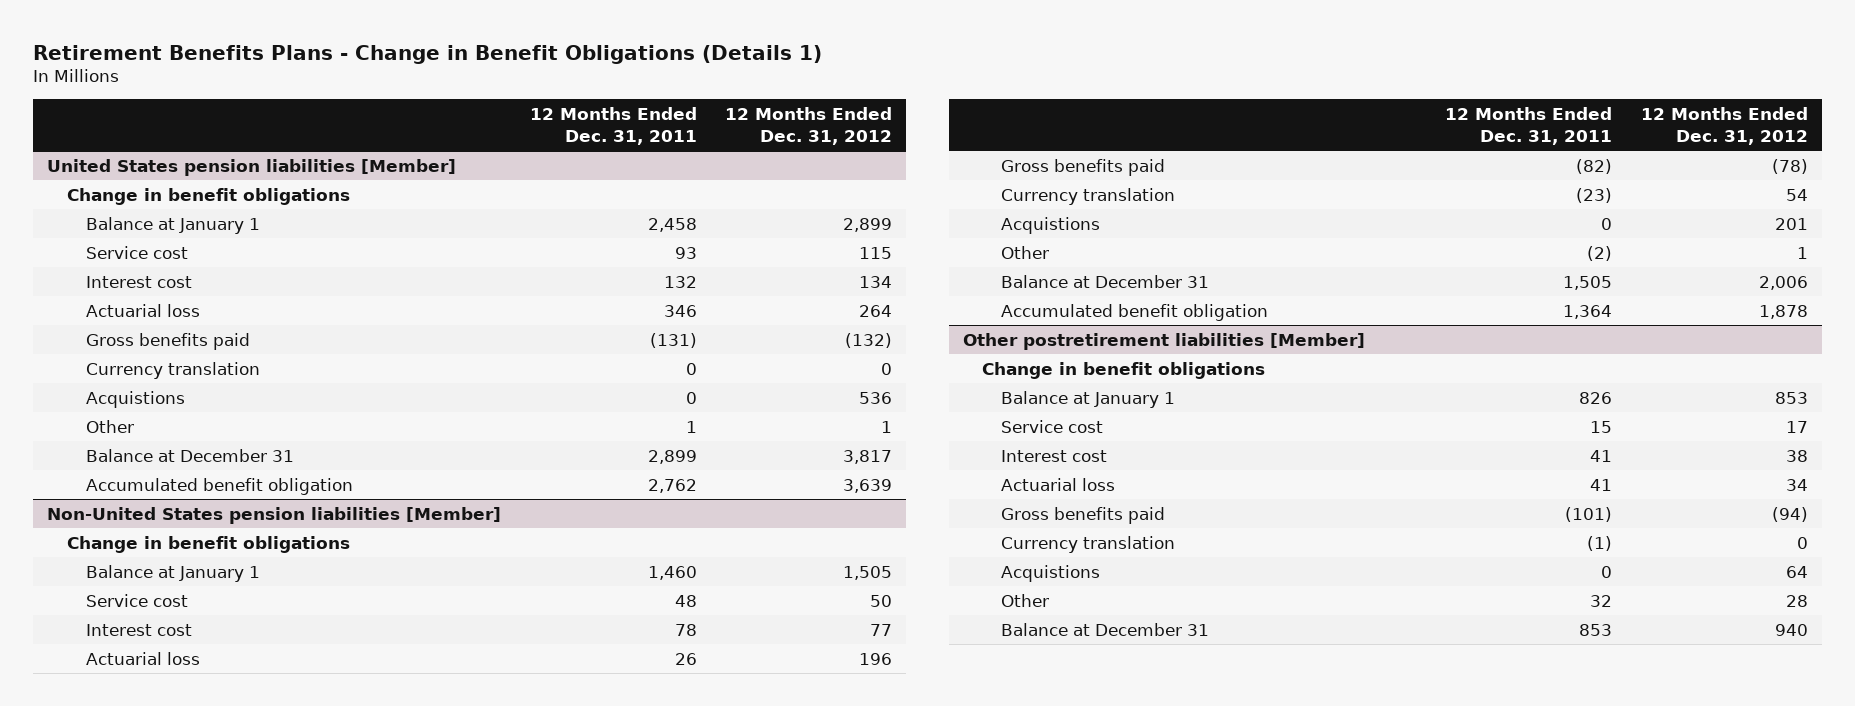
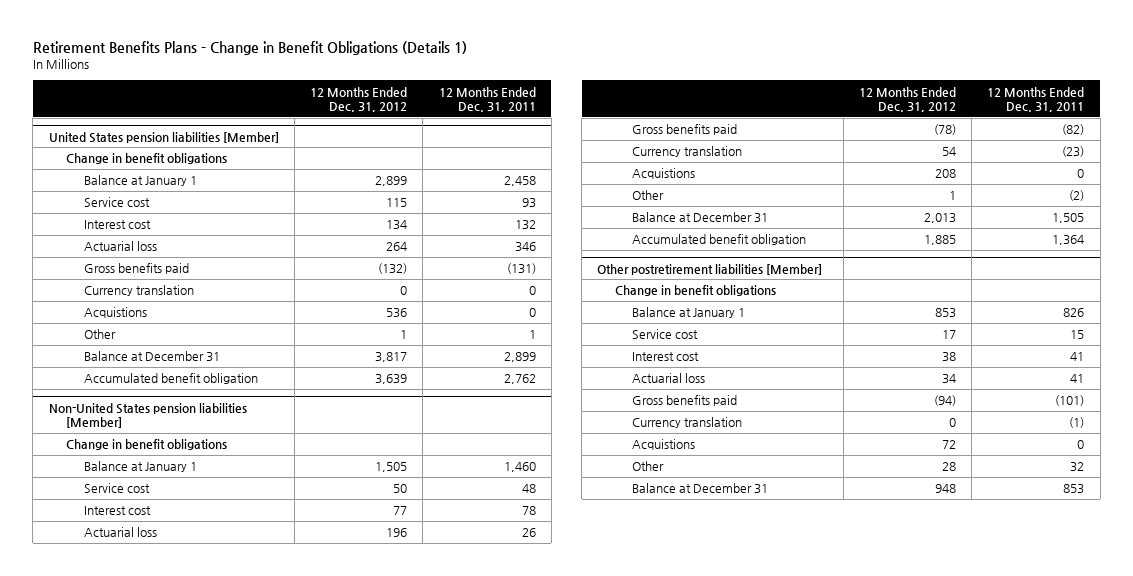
- | 12 Months Ended Dec. 31, 2011 | 12 Months Ended Dec. 31, 2012
+ | 12 Months Ended Dec. 31, 2012 | 12 Months Ended Dec. 31, 2011
@ Non-United States pension liabilities [Member]
- Acquistions | 0 | 201
+ Acquistions | 208 | 0
- Balance at December 31 | 1,505 | 2,006
- Accumulated benefit obligation | 1,364 | 1,878
+ Balance at December 31 | 2,013 | 1,505
+ Accumulated benefit obligation | 1,885 | 1,364
@ Other postretirement liabilities [Member]
- Acquistions | 0 | 64
+ Acquistions | 72 | 0
- Balance at December 31 | 853 | 940
+ Balance at December 31 | 948 | 853

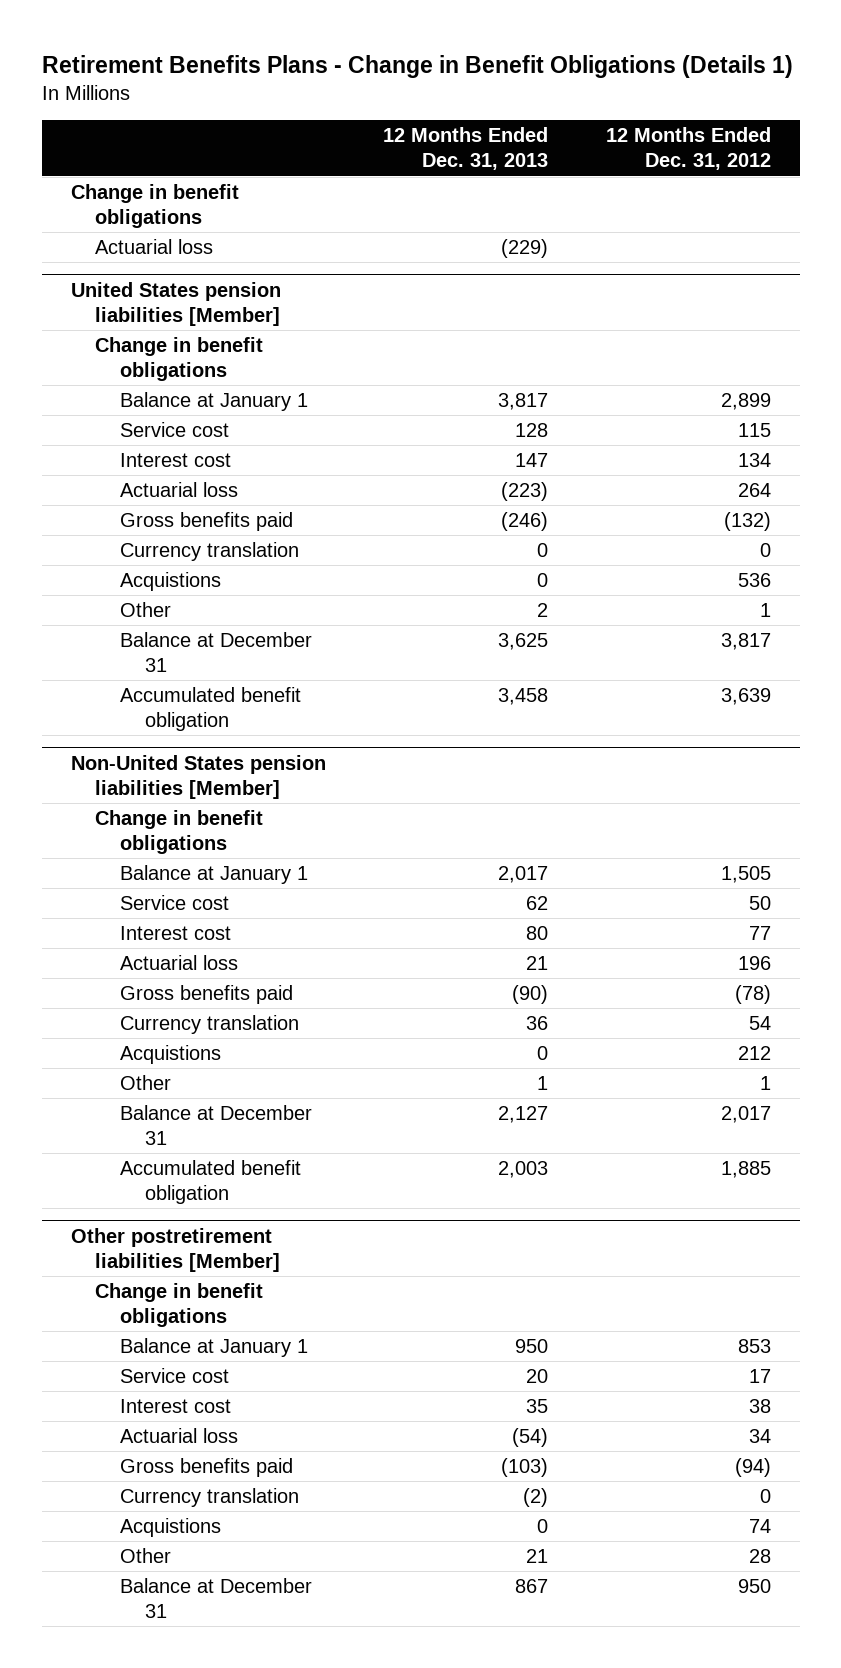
- | 12 Months Ended Dec. 31, 2012 | 12 Months Ended Dec. 31, 2011
+ | 12 Months Ended Dec. 31, 2013 | 12 Months Ended Dec. 31, 2012
+ Change in benefit obligations
+ Actuarial loss | (229) |
@ Non-United States pension liabilities [Member]
- Acquistions | 208 | 0
+ Acquistions | 0 | 212
- Balance at December 31 | 2,013 | 1,505
+ Balance at December 31 | 2,127 | 2,017
@ Other postretirement liabilities [Member]
- Acquistions | 72 | 0
+ Acquistions | 0 | 74
- Balance at December 31 | 948 | 853
+ Balance at December 31 | 867 | 950

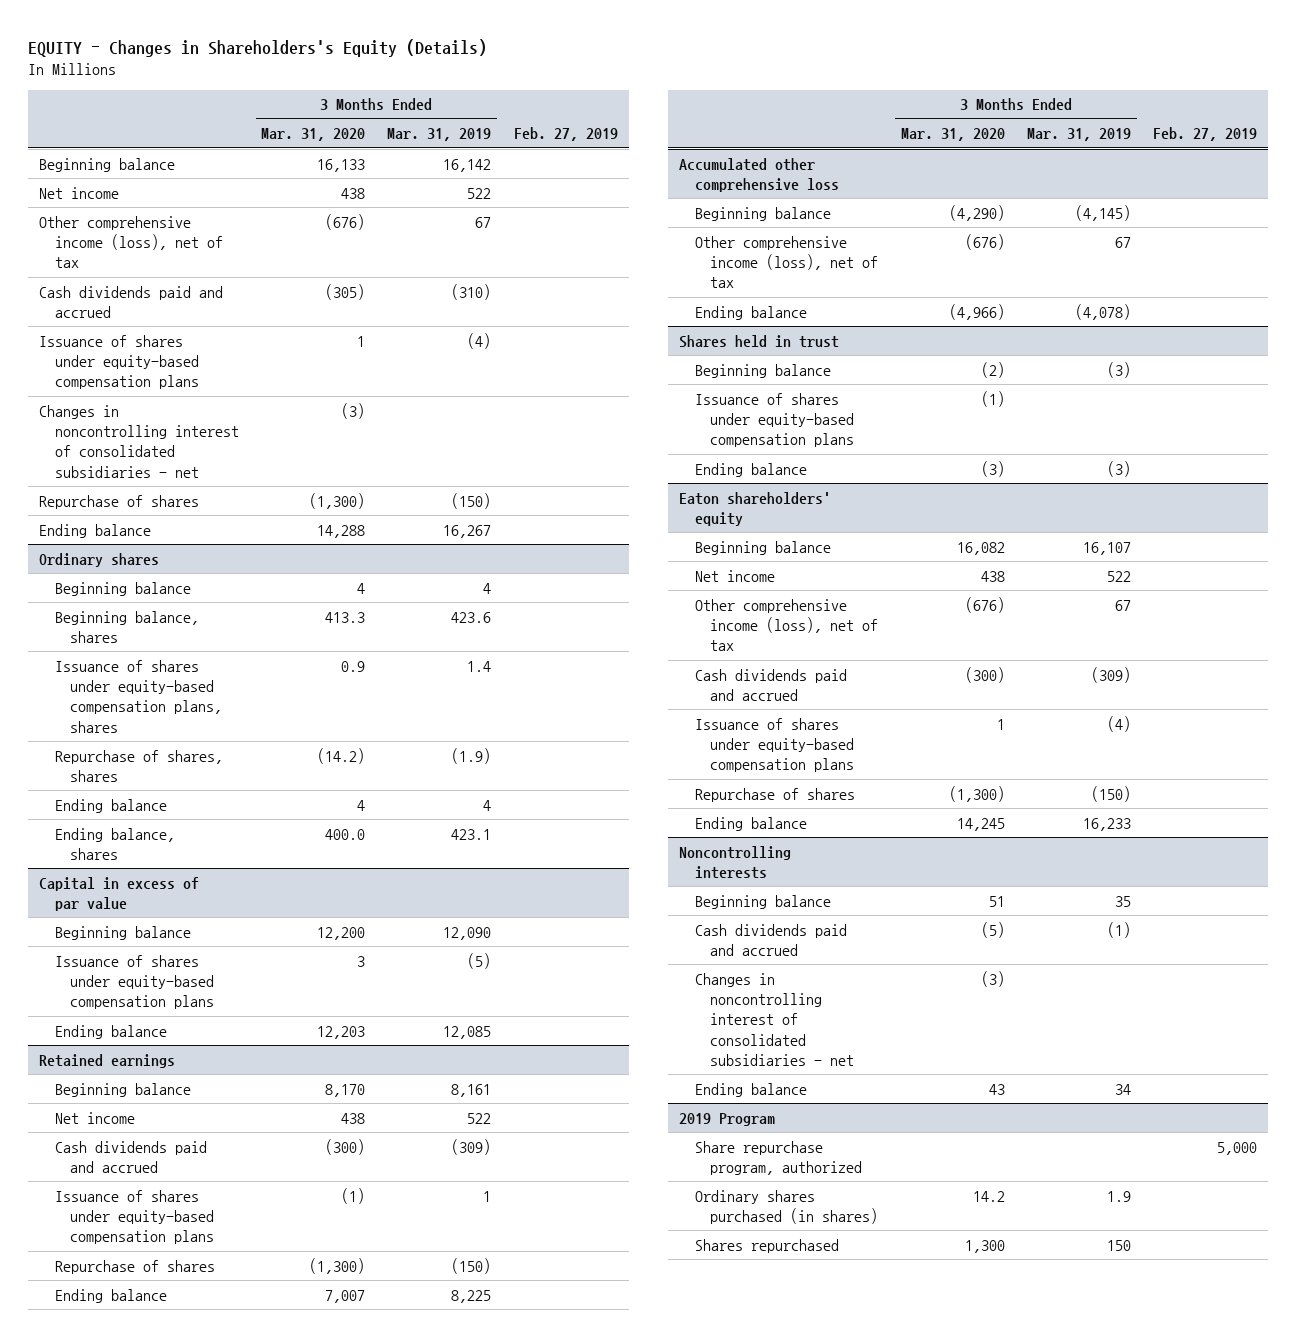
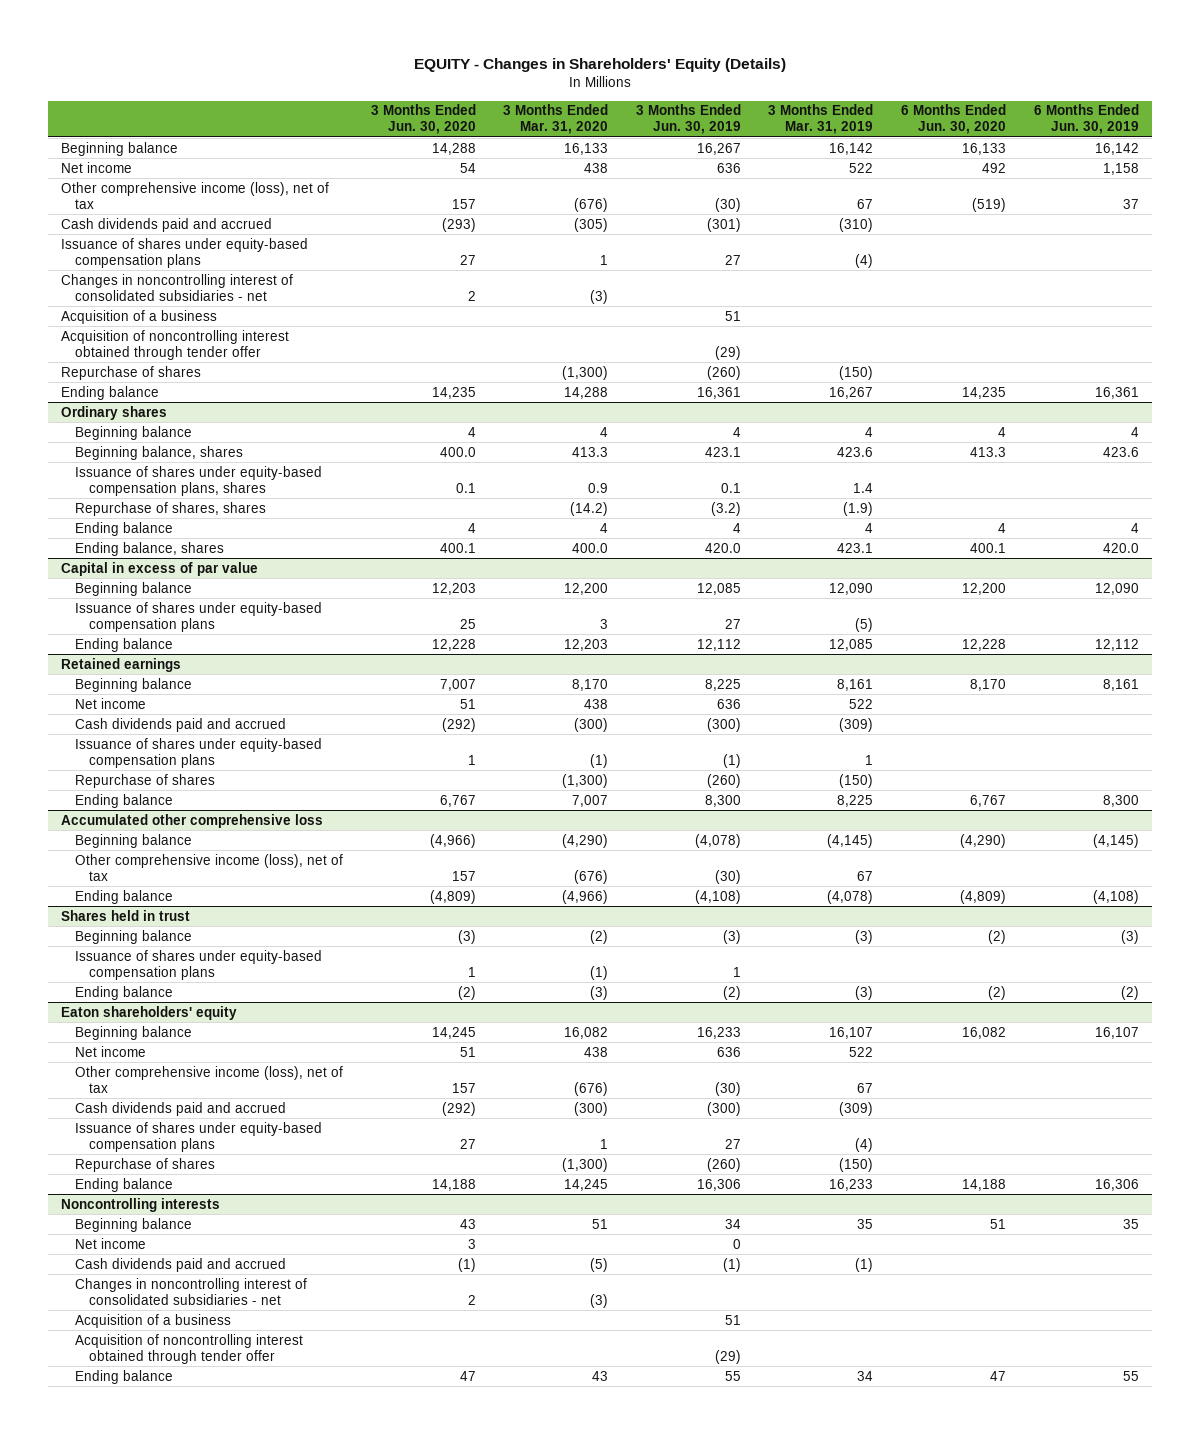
- EQUITY - Changes in Shareholders's Equity (Details)
+ EQUITY - Changes in Shareholders' Equity (Details)
- | 3 Months Ended Mar. 31, 2020 | 3 Months Ended Mar. 31, 2019 | Feb. 27, 2019
+ | 3 Months Ended Jun. 30, 2020 | 3 Months Ended Mar. 31, 2020 | 3 Months Ended Jun. 30, 2019 | 3 Months Ended Mar. 31, 2019 | 6 Months Ended Jun. 30, 2020 | 6 Months Ended Jun. 30, 2019
+ Acquisition of a business | | | 51 | | |
+ Acquisition of noncontrolling interest obtained through tender offer | | | (29) | | |
@ Noncontrolling interests
+ Net income | 3 | | 0 | | |
+ Acquisition of a business | | | 51 | | |
+ Acquisition of noncontrolling interest obtained through tender offer | | | (29) | | |
- 2019 Program
- Share repurchase program, authorized | | | 5,000
- Ordinary shares purchased (in shares) | 14.2 | 1.9 |
- Shares repurchased | 1,300 | 150 |

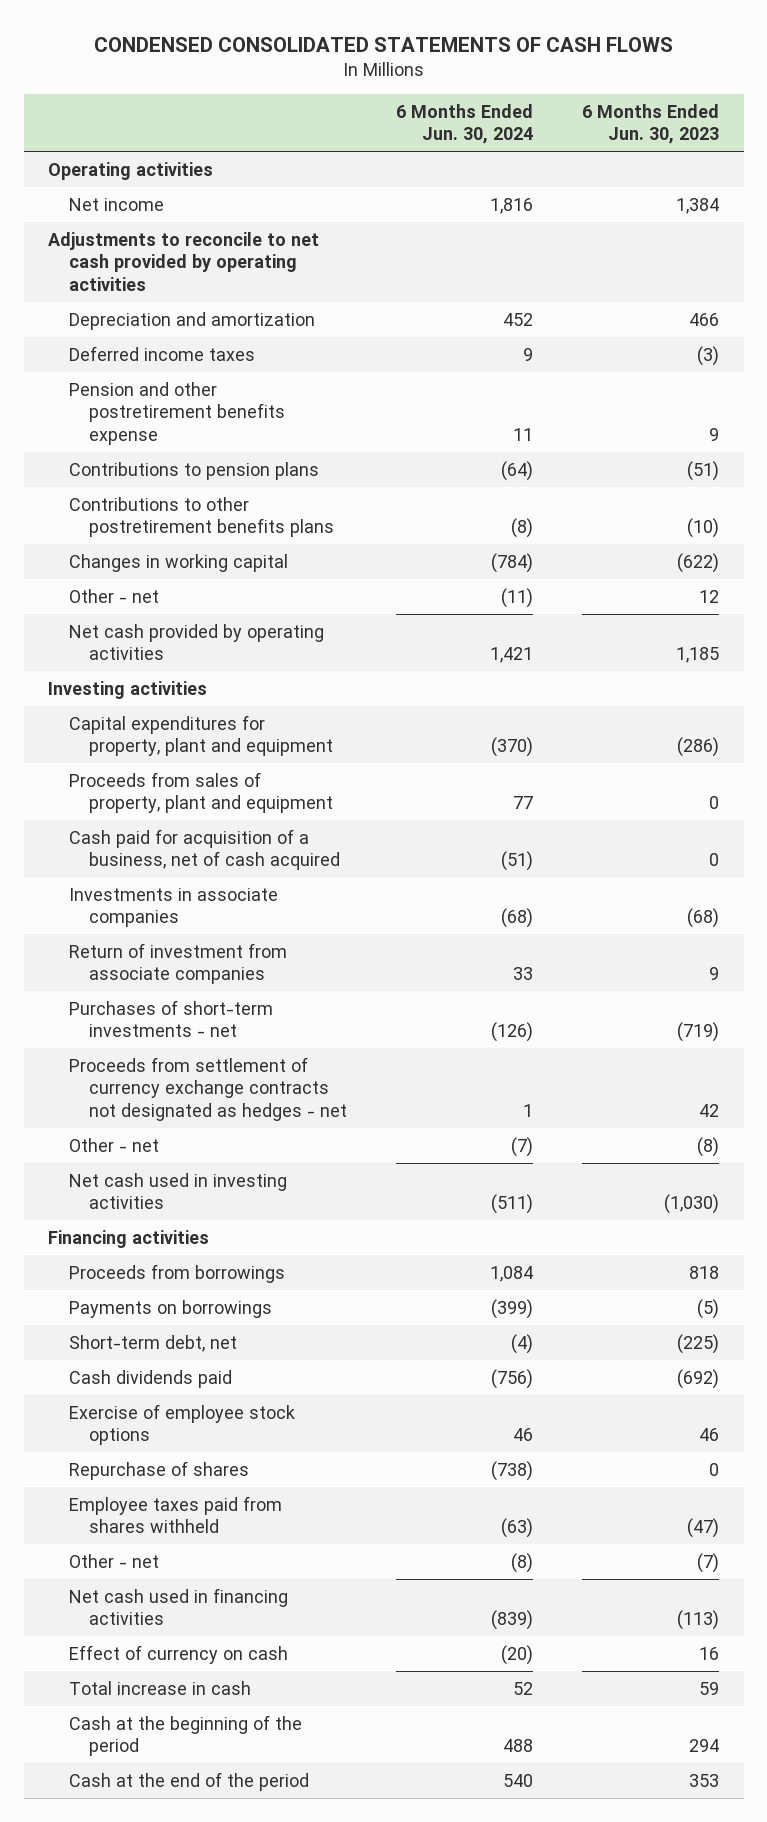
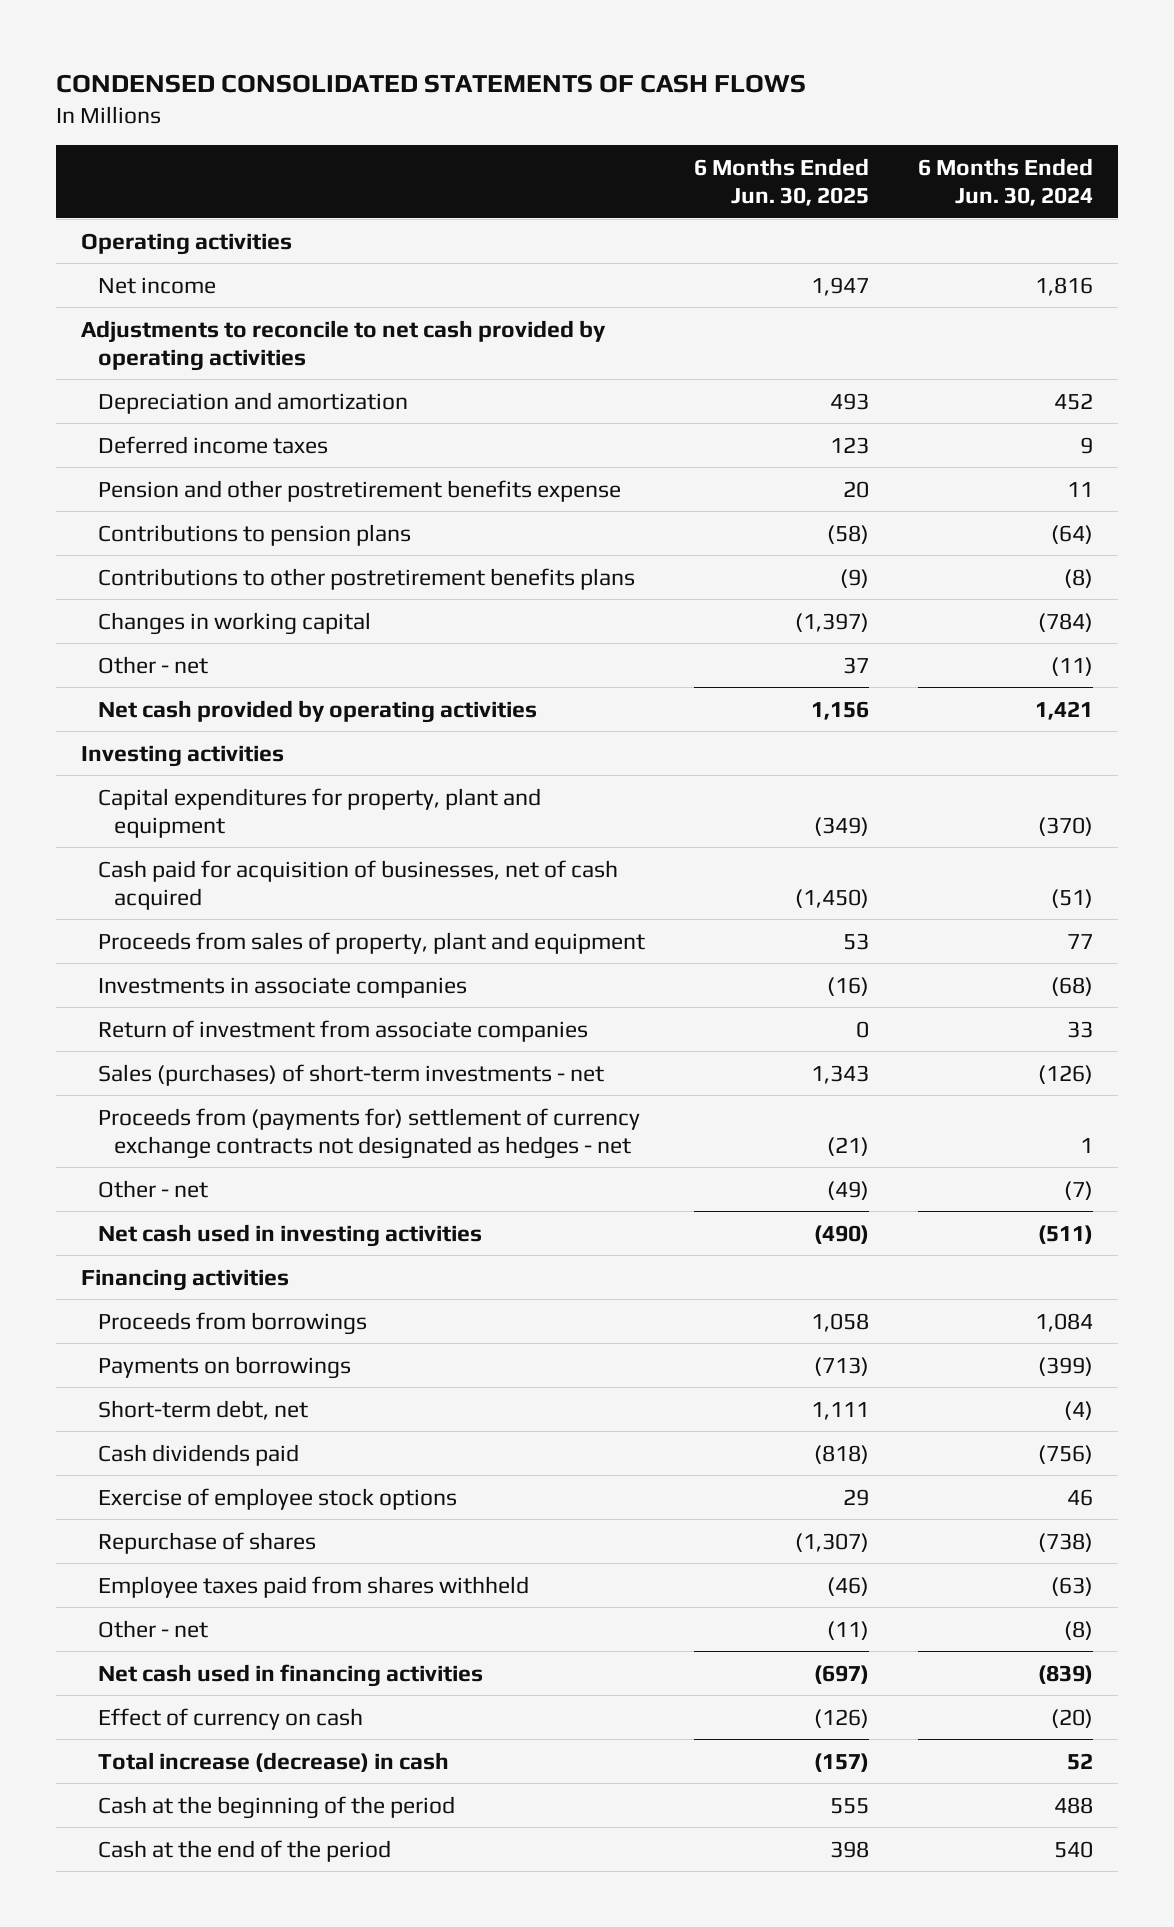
- | 6 Months Ended Jun. 30, 2024 | 6 Months Ended Jun. 30, 2023
+ | 6 Months Ended Jun. 30, 2025 | 6 Months Ended Jun. 30, 2024
+ Cash paid for acquisition of businesses, net of cash acquired | (1,450) | (51)
- Cash paid for acquisition of a business, net of cash acquired | (51) | 0
- Purchases of short-term investments - net | (126) | (719)
- Proceeds from settlement of currency exchange contracts not designated as hedges - net | 1 | 42
+ Sales (purchases) of short-term investments - net | 1,343 | (126)
+ Proceeds from (payments for) settlement of currency exchange contracts not designated as hedges - net | (21) | 1
- Total increase in cash | 52 | 59
+ Total increase (decrease) in cash | (157) | 52

